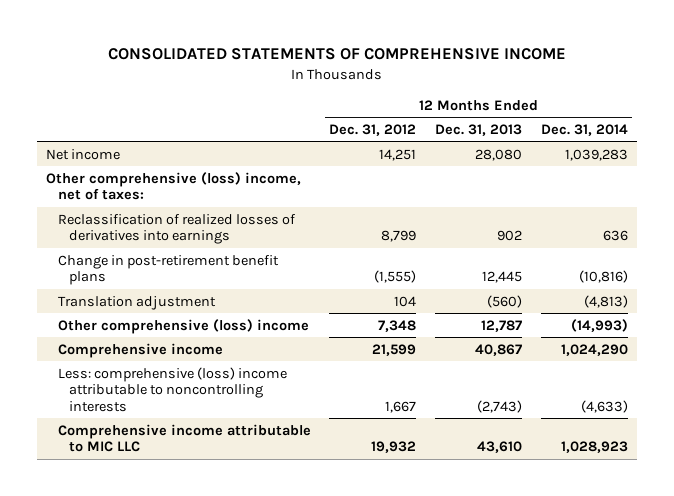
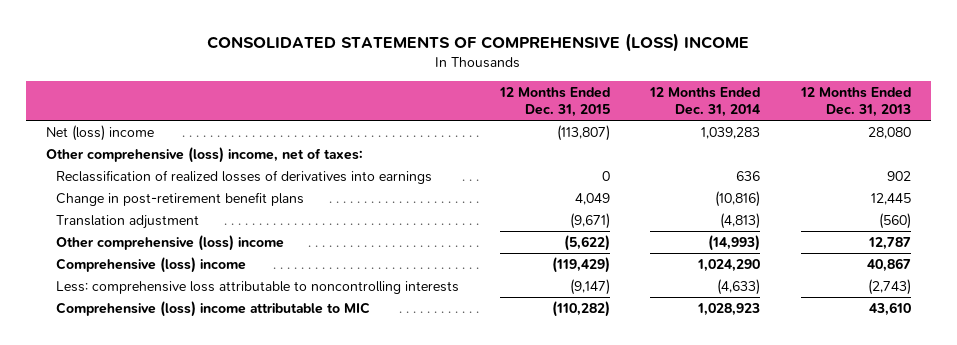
- CONSOLIDATED STATEMENTS OF COMPREHENSIVE INCOME
+ CONSOLIDATED STATEMENTS OF COMPREHENSIVE (LOSS) INCOME
- | 12 Months Ended Dec. 31, 2012 | 12 Months Ended Dec. 31, 2013 | 12 Months Ended Dec. 31, 2014
+ | 12 Months Ended Dec. 31, 2015 | 12 Months Ended Dec. 31, 2014 | 12 Months Ended Dec. 31, 2013
- Net income | 14,251 | 28,080 | 1,039,283
+ Net (loss) income | (113,807) | 1,039,283 | 28,080
- Comprehensive income | 21,599 | 40,867 | 1,024,290
- Less: comprehensive (loss) income attributable to noncontrolling interests | 1,667 | (2,743) | (4,633)
- Comprehensive income attributable to MIC LLC | 19,932 | 43,610 | 1,028,923
+ Comprehensive (loss) income | (119,429) | 1,024,290 | 40,867
+ Less: comprehensive loss attributable to noncontrolling interests | (9,147) | (4,633) | (2,743)
+ Comprehensive (loss) income attributable to MIC | (110,282) | 1,028,923 | 43,610

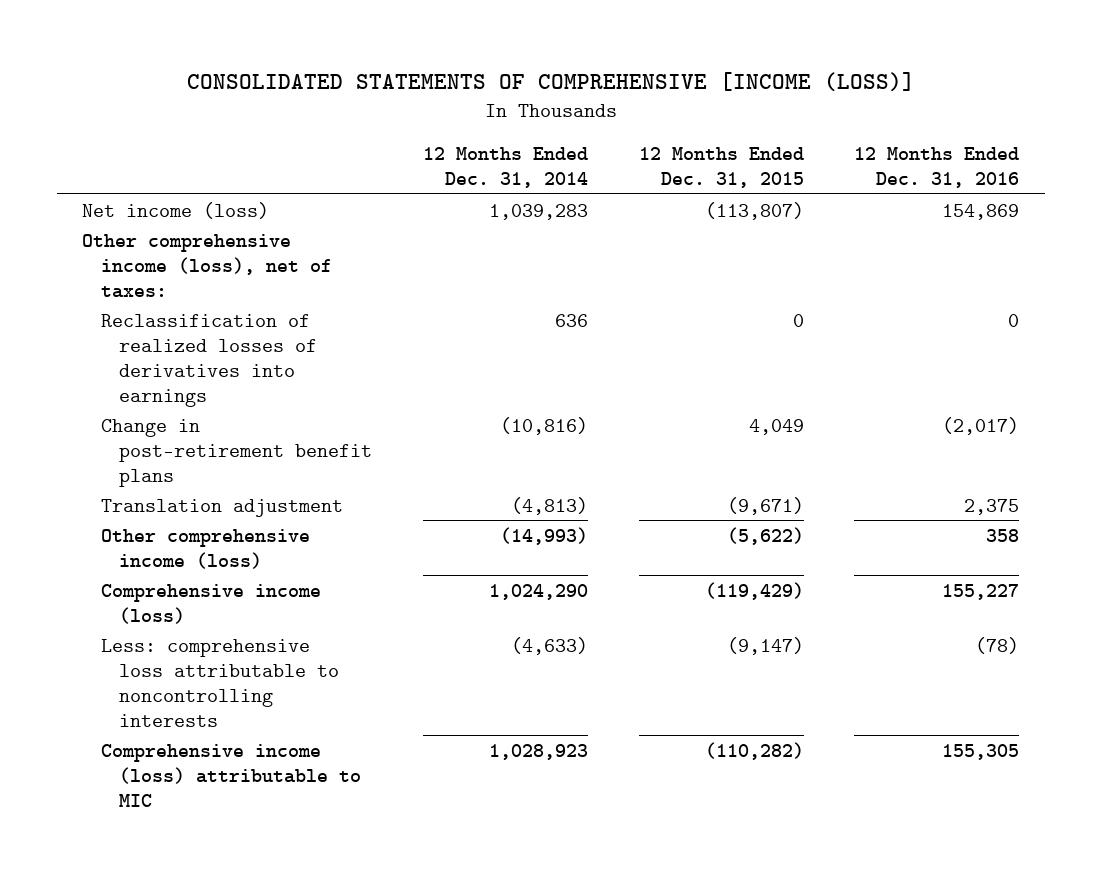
- CONSOLIDATED STATEMENTS OF COMPREHENSIVE (LOSS) INCOME
+ CONSOLIDATED STATEMENTS OF COMPREHENSIVE [INCOME (LOSS)]
- | 12 Months Ended Dec. 31, 2015 | 12 Months Ended Dec. 31, 2014 | 12 Months Ended Dec. 31, 2013
+ | 12 Months Ended Dec. 31, 2014 | 12 Months Ended Dec. 31, 2015 | 12 Months Ended Dec. 31, 2016
- Net (loss) income | (113,807) | 1,039,283 | 28,080
- Other comprehensive (loss) income, net of taxes:
+ Net income (loss) | 1,039,283 | (113,807) | 154,869
+ Other comprehensive income (loss), net of taxes:
- Other comprehensive (loss) income | (5,622) | (14,993) | 12,787
- Comprehensive (loss) income | (119,429) | 1,024,290 | 40,867
+ Other comprehensive income (loss) | (14,993) | (5,622) | 358
+ Comprehensive income (loss) | 1,024,290 | (119,429) | 155,227
- Comprehensive (loss) income attributable to MIC | (110,282) | 1,028,923 | 43,610
+ Comprehensive income (loss) attributable to MIC | 1,028,923 | (110,282) | 155,305

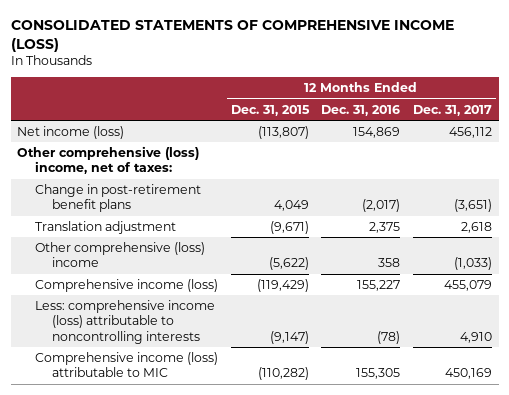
- CONSOLIDATED STATEMENTS OF COMPREHENSIVE [INCOME (LOSS)]
+ CONSOLIDATED STATEMENTS OF COMPREHENSIVE INCOME (LOSS)
- | 12 Months Ended Dec. 31, 2014 | 12 Months Ended Dec. 31, 2015 | 12 Months Ended Dec. 31, 2016
+ | 12 Months Ended Dec. 31, 2015 | 12 Months Ended Dec. 31, 2016 | 12 Months Ended Dec. 31, 2017
- Other comprehensive income (loss), net of taxes:
- Reclassification of realized losses of derivatives into earnings | 636 | 0 | 0
+ Other comprehensive (loss) income, net of taxes:
- Other comprehensive income (loss) | (14,993) | (5,622) | 358
+ Other comprehensive (loss) income | (5,622) | 358 | (1,033)
- Less: comprehensive loss attributable to noncontrolling interests | (4,633) | (9,147) | (78)
+ Less: comprehensive income (loss) attributable to noncontrolling interests | (9,147) | (78) | 4,910

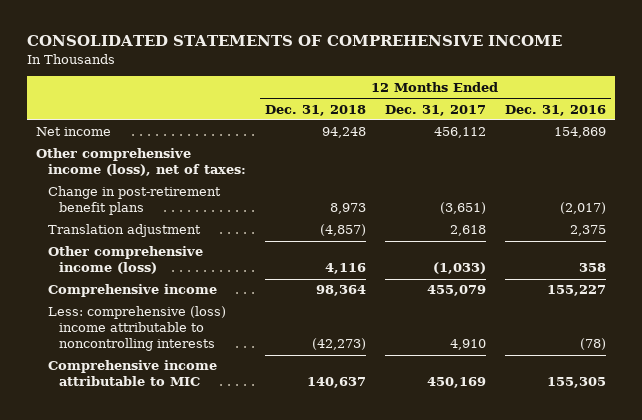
- CONSOLIDATED STATEMENTS OF COMPREHENSIVE INCOME (LOSS)
+ CONSOLIDATED STATEMENTS OF COMPREHENSIVE INCOME
- | 12 Months Ended Dec. 31, 2015 | 12 Months Ended Dec. 31, 2016 | 12 Months Ended Dec. 31, 2017
+ | 12 Months Ended Dec. 31, 2018 | 12 Months Ended Dec. 31, 2017 | 12 Months Ended Dec. 31, 2016
- Net income (loss) | (113,807) | 154,869 | 456,112
- Other comprehensive (loss) income, net of taxes:
+ Net income | 94,248 | 456,112 | 154,869
+ Other comprehensive income (loss), net of taxes:
- Other comprehensive (loss) income | (5,622) | 358 | (1,033)
- Comprehensive income (loss) | (119,429) | 155,227 | 455,079
- Less: comprehensive income (loss) attributable to noncontrolling interests | (9,147) | (78) | 4,910
- Comprehensive income (loss) attributable to MIC | (110,282) | 155,305 | 450,169
+ Other comprehensive income (loss) | 4,116 | (1,033) | 358
+ Comprehensive income | 98,364 | 455,079 | 155,227
+ Less: comprehensive (loss) income attributable to noncontrolling interests | (42,273) | 4,910 | (78)
+ Comprehensive income attributable to MIC | 140,637 | 450,169 | 155,305

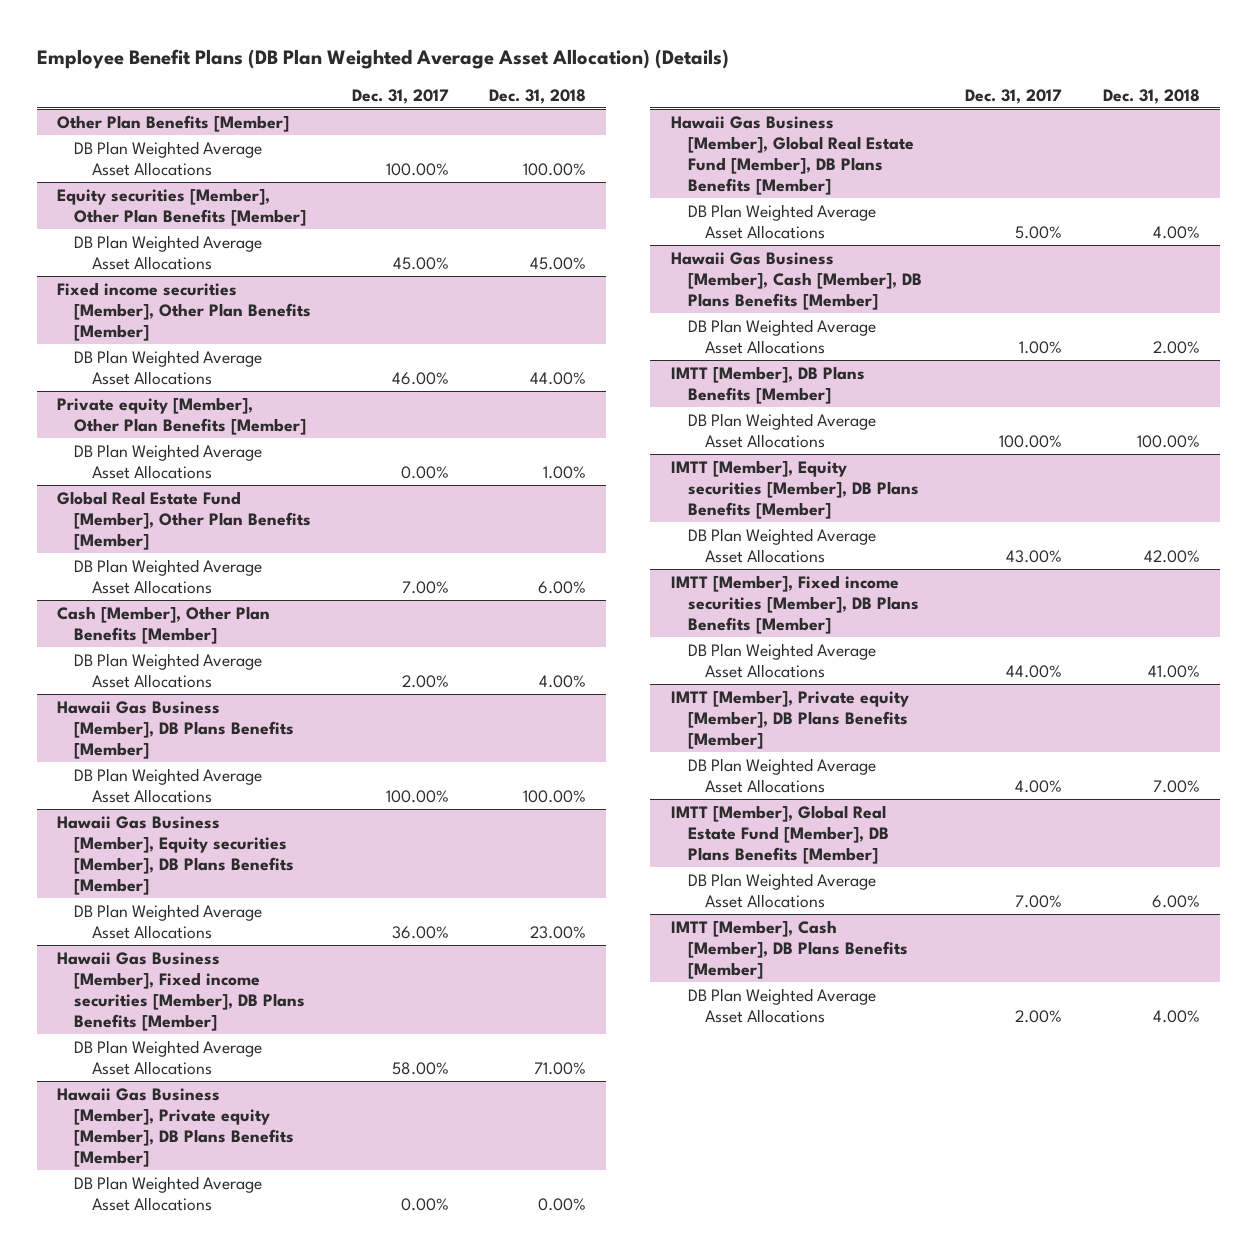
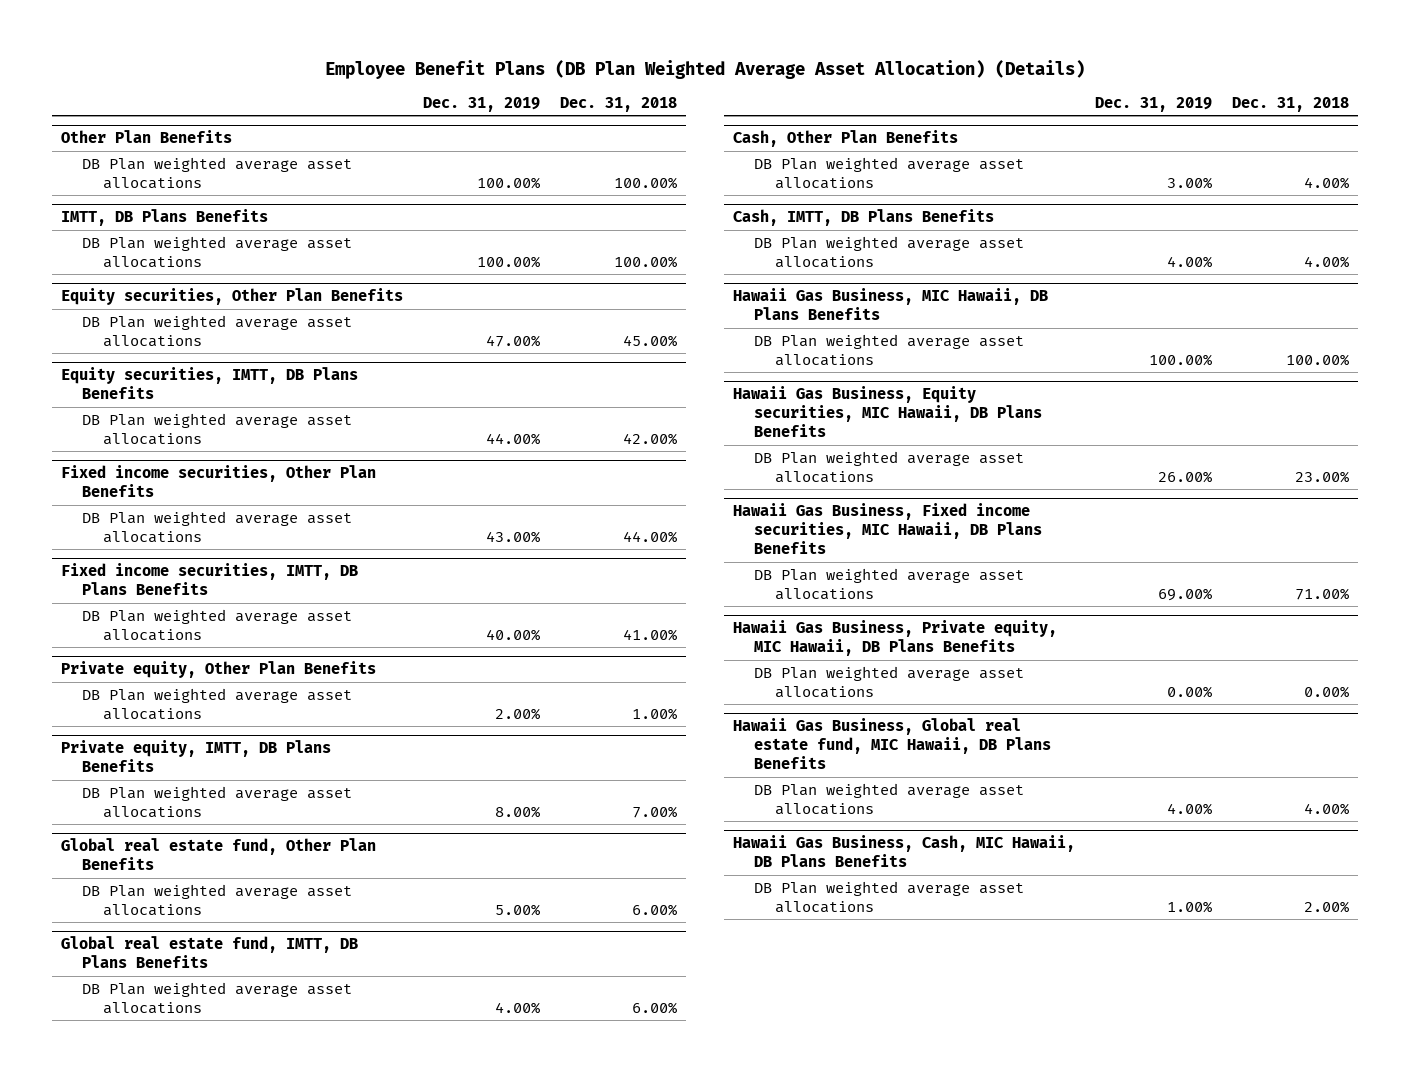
- | Dec. 31, 2017 | Dec. 31, 2018
+ | Dec. 31, 2019 | Dec. 31, 2018
- Other Plan Benefits [Member]
- DB Plan Weighted Average Asset Allocations | 100.00% | 100.00%
- Equity securities [Member], Other Plan Benefits [Member]
- DB Plan Weighted Average Asset Allocations | 45.00% | 45.00%
- Fixed income securities [Member], Other Plan Benefits [Member]
- DB Plan Weighted Average Asset Allocations | 46.00% | 44.00%
- Private equity [Member], Other Plan Benefits [Member]
- DB Plan Weighted Average Asset Allocations | 0.00% | 1.00%
- Global Real Estate Fund [Member], Other Plan Benefits [Member]
- DB Plan Weighted Average Asset Allocations | 7.00% | 6.00%
- Cash [Member], Other Plan Benefits [Member]
- DB Plan Weighted Average Asset Allocations | 2.00% | 4.00%
- Hawaii Gas Business [Member], DB Plans Benefits [Member]
- DB Plan Weighted Average Asset Allocations | 100.00% | 100.00%
- Hawaii Gas Business [Member], Equity securities [Member], DB Plans Benefits [Member]
- DB Plan Weighted Average Asset Allocations | 36.00% | 23.00%
- Hawaii Gas Business [Member], Fixed income securities [Member], DB Plans Benefits [Member]
- DB Plan Weighted Average Asset Allocations | 58.00% | 71.00%
- Hawaii Gas Business [Member], Private equity [Member], DB Plans Benefits [Member]
- DB Plan Weighted Average Asset Allocations | 0.00% | 0.00%
- Hawaii Gas Business [Member], Global Real Estate Fund [Member], DB Plans Benefits [Member]
- DB Plan Weighted Average Asset Allocations | 5.00% | 4.00%
- Hawaii Gas Business [Member], Cash [Member], DB Plans Benefits [Member]
- DB Plan Weighted Average Asset Allocations | 1.00% | 2.00%
- IMTT [Member], DB Plans Benefits [Member]
- DB Plan Weighted Average Asset Allocations | 100.00% | 100.00%
- IMTT [Member], Equity securities [Member], DB Plans Benefits [Member]
- DB Plan Weighted Average Asset Allocations | 43.00% | 42.00%
- IMTT [Member], Fixed income securities [Member], DB Plans Benefits [Member]
- DB Plan Weighted Average Asset Allocations | 44.00% | 41.00%
- IMTT [Member], Private equity [Member], DB Plans Benefits [Member]
- DB Plan Weighted Average Asset Allocations | 4.00% | 7.00%
- IMTT [Member], Global Real Estate Fund [Member], DB Plans Benefits [Member]
- DB Plan Weighted Average Asset Allocations | 7.00% | 6.00%
- IMTT [Member], Cash [Member], DB Plans Benefits [Member]
- DB Plan Weighted Average Asset Allocations | 2.00% | 4.00%
+ Other Plan Benefits
+ DB Plan weighted average asset allocations | 100.00% | 100.00%
+ IMTT, DB Plans Benefits
+ DB Plan weighted average asset allocations | 100.00% | 100.00%
+ Equity securities, Other Plan Benefits
+ DB Plan weighted average asset allocations | 47.00% | 45.00%
+ Equity securities, IMTT, DB Plans Benefits
+ DB Plan weighted average asset allocations | 44.00% | 42.00%
+ Fixed income securities, Other Plan Benefits
+ DB Plan weighted average asset allocations | 43.00% | 44.00%
+ Fixed income securities, IMTT, DB Plans Benefits
+ DB Plan weighted average asset allocations | 40.00% | 41.00%
+ Private equity, Other Plan Benefits
+ DB Plan weighted average asset allocations | 2.00% | 1.00%
+ Private equity, IMTT, DB Plans Benefits
+ DB Plan weighted average asset allocations | 8.00% | 7.00%
+ Global real estate fund, Other Plan Benefits
+ DB Plan weighted average asset allocations | 5.00% | 6.00%
+ Global real estate fund, IMTT, DB Plans Benefits
+ DB Plan weighted average asset allocations | 4.00% | 6.00%
+ Cash, Other Plan Benefits
+ DB Plan weighted average asset allocations | 3.00% | 4.00%
+ Cash, IMTT, DB Plans Benefits
+ DB Plan weighted average asset allocations | 4.00% | 4.00%
+ Hawaii Gas Business, MIC Hawaii, DB Plans Benefits
+ DB Plan weighted average asset allocations | 100.00% | 100.00%
+ Hawaii Gas Business, Equity securities, MIC Hawaii, DB Plans Benefits
+ DB Plan weighted average asset allocations | 26.00% | 23.00%
+ Hawaii Gas Business, Fixed income securities, MIC Hawaii, DB Plans Benefits
+ DB Plan weighted average asset allocations | 69.00% | 71.00%
+ Hawaii Gas Business, Private equity, MIC Hawaii, DB Plans Benefits
+ DB Plan weighted average asset allocations | 0.00% | 0.00%
+ Hawaii Gas Business, Global real estate fund, MIC Hawaii, DB Plans Benefits
+ DB Plan weighted average asset allocations | 4.00% | 4.00%
+ Hawaii Gas Business, Cash, MIC Hawaii, DB Plans Benefits
+ DB Plan weighted average asset allocations | 1.00% | 2.00%

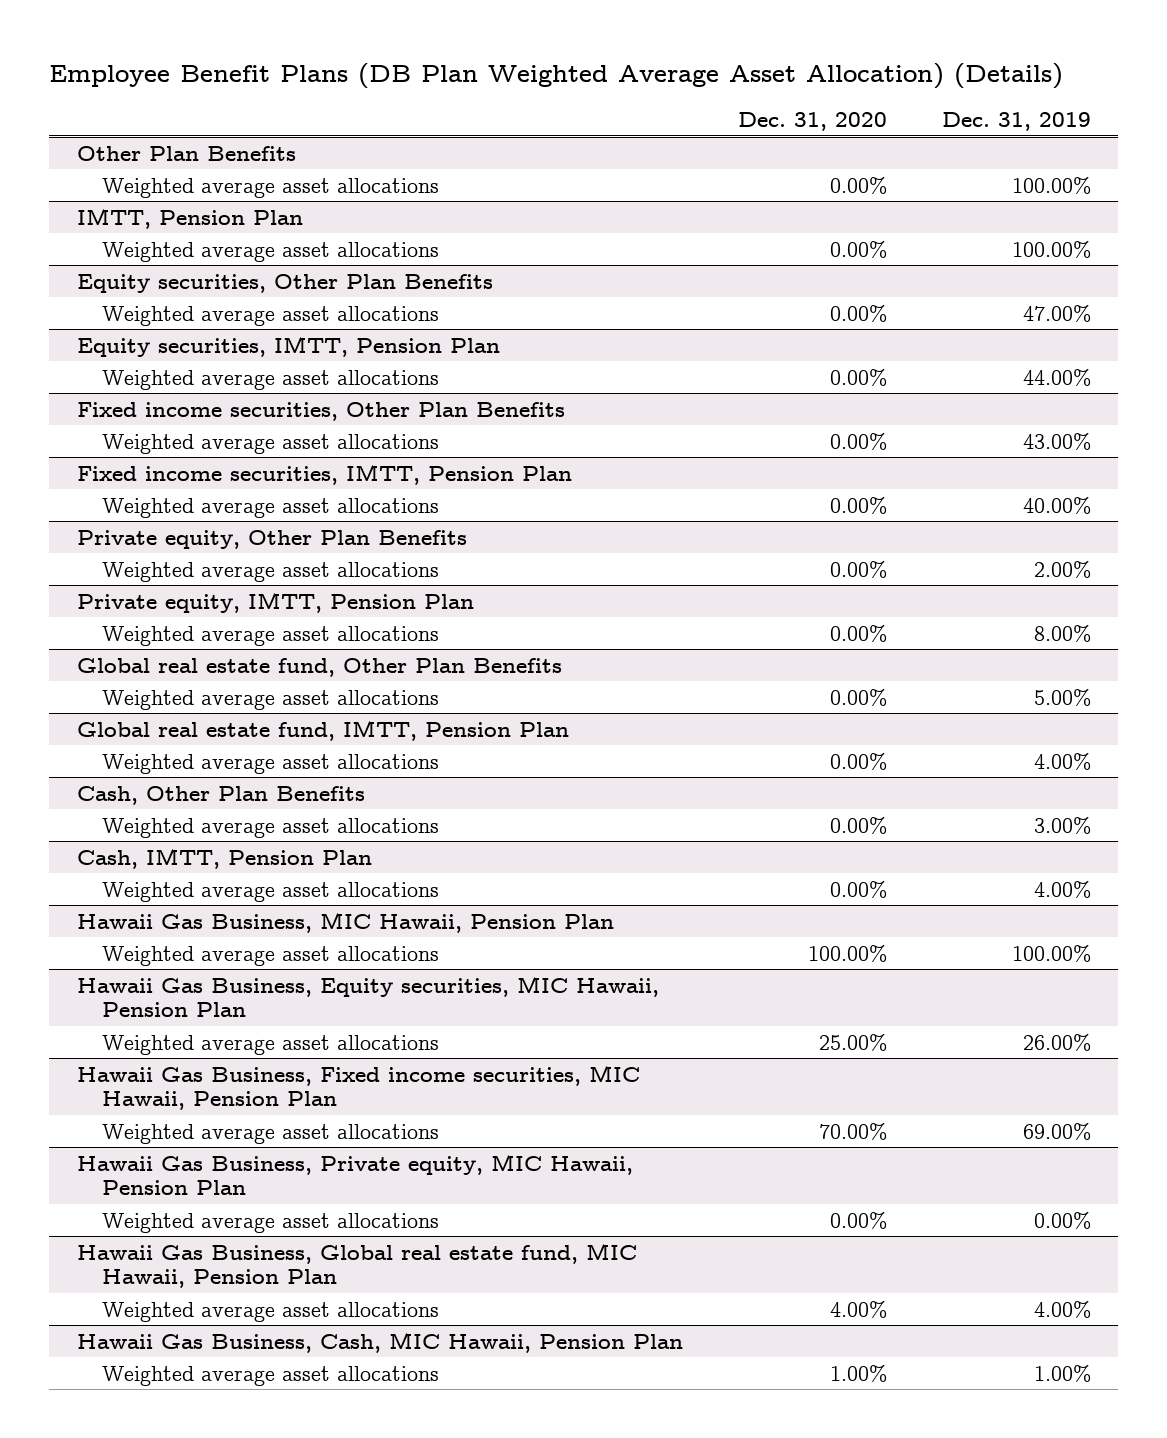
- | Dec. 31, 2019 | Dec. 31, 2018
+ | Dec. 31, 2020 | Dec. 31, 2019
@ Other Plan Benefits
- DB Plan weighted average asset allocations | 100.00% | 100.00%
- IMTT, DB Plans Benefits
- DB Plan weighted average asset allocations | 100.00% | 100.00%
@ Other Plan Benefits
+ Weighted average asset allocations | 0.00% | 100.00%
+ IMTT, Pension Plan
+ Weighted average asset allocations | 0.00% | 100.00%
@ Equity securities, Other Plan Benefits
- DB Plan weighted average asset allocations | 47.00% | 45.00%
- Equity securities, IMTT, DB Plans Benefits
- DB Plan weighted average asset allocations | 44.00% | 42.00%
@ Equity securities, Other Plan Benefits
+ Weighted average asset allocations | 0.00% | 47.00%
+ Equity securities, IMTT, Pension Plan
+ Weighted average asset allocations | 0.00% | 44.00%
@ Fixed income securities, Other Plan Benefits
- DB Plan weighted average asset allocations | 43.00% | 44.00%
- Fixed income securities, IMTT, DB Plans Benefits
- DB Plan weighted average asset allocations | 40.00% | 41.00%
@ Fixed income securities, Other Plan Benefits
+ Weighted average asset allocations | 0.00% | 43.00%
+ Fixed income securities, IMTT, Pension Plan
+ Weighted average asset allocations | 0.00% | 40.00%
@ Private equity, Other Plan Benefits
- DB Plan weighted average asset allocations | 2.00% | 1.00%
- Private equity, IMTT, DB Plans Benefits
- DB Plan weighted average asset allocations | 8.00% | 7.00%
@ Private equity, Other Plan Benefits
+ Weighted average asset allocations | 0.00% | 2.00%
+ Private equity, IMTT, Pension Plan
+ Weighted average asset allocations | 0.00% | 8.00%
@ Global real estate fund, Other Plan Benefits
- DB Plan weighted average asset allocations | 5.00% | 6.00%
- Global real estate fund, IMTT, DB Plans Benefits
- DB Plan weighted average asset allocations | 4.00% | 6.00%
@ Global real estate fund, Other Plan Benefits
+ Weighted average asset allocations | 0.00% | 5.00%
+ Global real estate fund, IMTT, Pension Plan
+ Weighted average asset allocations | 0.00% | 4.00%
@ Cash, Other Plan Benefits
- DB Plan weighted average asset allocations | 3.00% | 4.00%
- Cash, IMTT, DB Plans Benefits
- DB Plan weighted average asset allocations | 4.00% | 4.00%
- Hawaii Gas Business, MIC Hawaii, DB Plans Benefits
- DB Plan weighted average asset allocations | 100.00% | 100.00%
- Hawaii Gas Business, Equity securities, MIC Hawaii, DB Plans Benefits
- DB Plan weighted average asset allocations | 26.00% | 23.00%
- Hawaii Gas Business, Fixed income securities, MIC Hawaii, DB Plans Benefits
- DB Plan weighted average asset allocations | 69.00% | 71.00%
- Hawaii Gas Business, Private equity, MIC Hawaii, DB Plans Benefits
- DB Plan weighted average asset allocations | 0.00% | 0.00%
- Hawaii Gas Business, Global real estate fund, MIC Hawaii, DB Plans Benefits
- DB Plan weighted average asset allocations | 4.00% | 4.00%
- Hawaii Gas Business, Cash, MIC Hawaii, DB Plans Benefits
- DB Plan weighted average asset allocations | 1.00% | 2.00%
@ Cash, Other Plan Benefits
+ Weighted average asset allocations | 0.00% | 3.00%
+ Cash, IMTT, Pension Plan
+ Weighted average asset allocations | 0.00% | 4.00%
+ Hawaii Gas Business, MIC Hawaii, Pension Plan
+ Weighted average asset allocations | 100.00% | 100.00%
+ Hawaii Gas Business, Equity securities, MIC Hawaii, Pension Plan
+ Weighted average asset allocations | 25.00% | 26.00%
+ Hawaii Gas Business, Fixed income securities, MIC Hawaii, Pension Plan
+ Weighted average asset allocations | 70.00% | 69.00%
+ Hawaii Gas Business, Private equity, MIC Hawaii, Pension Plan
+ Weighted average asset allocations | 0.00% | 0.00%
+ Hawaii Gas Business, Global real estate fund, MIC Hawaii, Pension Plan
+ Weighted average asset allocations | 4.00% | 4.00%
+ Hawaii Gas Business, Cash, MIC Hawaii, Pension Plan
+ Weighted average asset allocations | 1.00% | 1.00%

